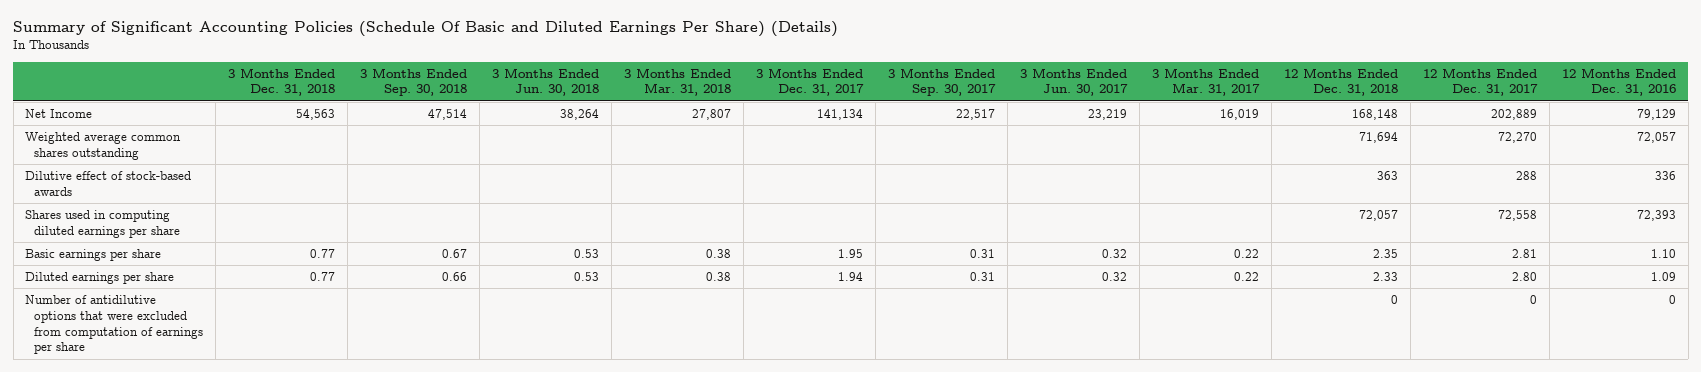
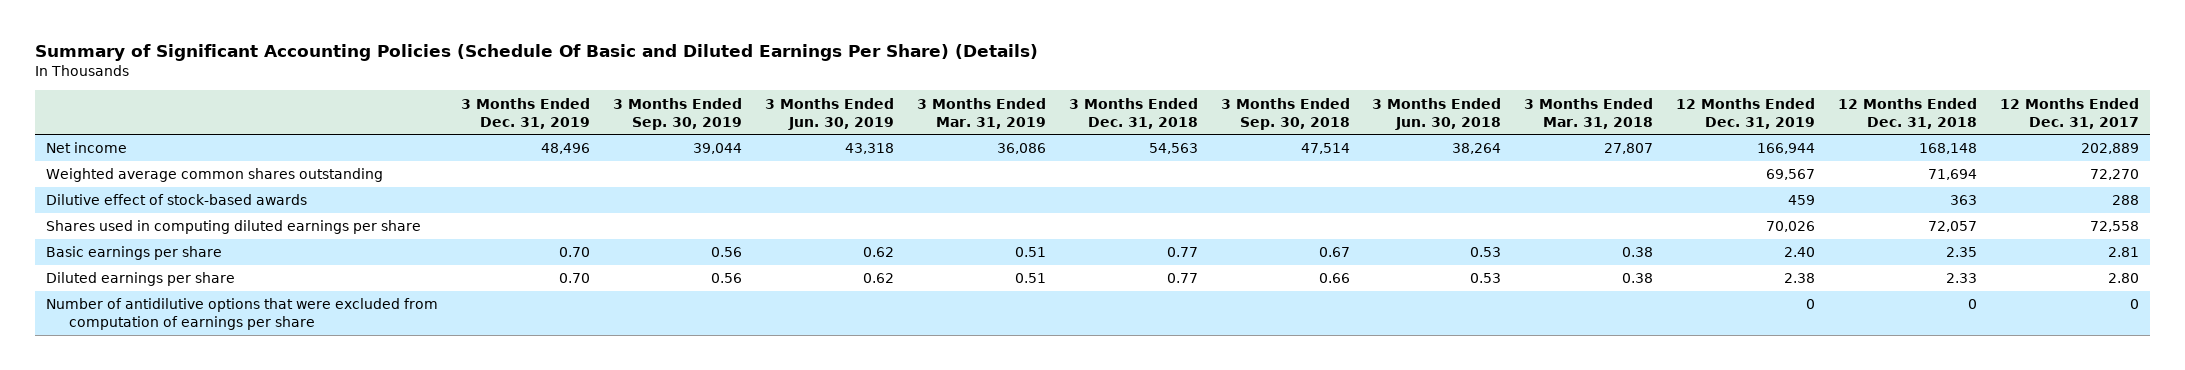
- | 3 Months Ended Dec. 31, 2018 | 3 Months Ended Sep. 30, 2018 | 3 Months Ended Jun. 30, 2018 | 3 Months Ended Mar. 31, 2018 | 3 Months Ended Dec. 31, 2017 | 3 Months Ended Sep. 30, 2017 | 3 Months Ended Jun. 30, 2017 | 3 Months Ended Mar. 31, 2017 | 12 Months Ended Dec. 31, 2018 | 12 Months Ended Dec. 31, 2017 | 12 Months Ended Dec. 31, 2016
+ | 3 Months Ended Dec. 31, 2019 | 3 Months Ended Sep. 30, 2019 | 3 Months Ended Jun. 30, 2019 | 3 Months Ended Mar. 31, 2019 | 3 Months Ended Dec. 31, 2018 | 3 Months Ended Sep. 30, 2018 | 3 Months Ended Jun. 30, 2018 | 3 Months Ended Mar. 31, 2018 | 12 Months Ended Dec. 31, 2019 | 12 Months Ended Dec. 31, 2018 | 12 Months Ended Dec. 31, 2017
- Net Income | 54,563 | 47,514 | 38,264 | 27,807 | 141,134 | 22,517 | 23,219 | 16,019 | 168,148 | 202,889 | 79,129
+ Net income | 48,496 | 39,044 | 43,318 | 36,086 | 54,563 | 47,514 | 38,264 | 27,807 | 166,944 | 168,148 | 202,889

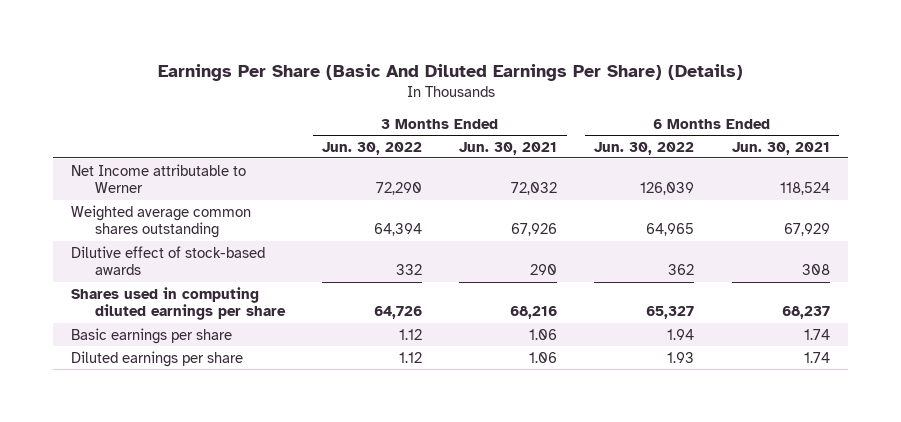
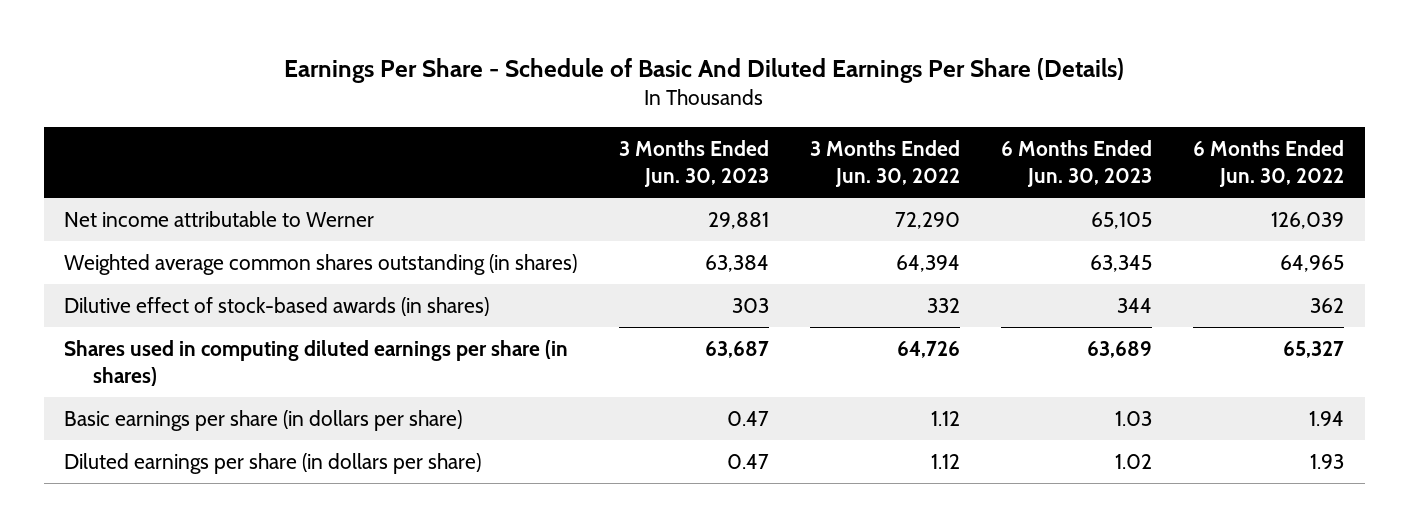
- Earnings Per Share (Basic And Diluted Earnings Per Share) (Details)
+ Earnings Per Share - Schedule of Basic And Diluted Earnings Per Share (Details)
- | 3 Months Ended Jun. 30, 2022 | 3 Months Ended Jun. 30, 2021 | 6 Months Ended Jun. 30, 2022 | 6 Months Ended Jun. 30, 2021
+ | 3 Months Ended Jun. 30, 2023 | 3 Months Ended Jun. 30, 2022 | 6 Months Ended Jun. 30, 2023 | 6 Months Ended Jun. 30, 2022
- Net Income attributable to Werner | 72,290 | 72,032 | 126,039 | 118,524
- Weighted average common shares outstanding | 64,394 | 67,926 | 64,965 | 67,929
- Dilutive effect of stock-based awards | 332 | 290 | 362 | 308
- Shares used in computing diluted earnings per share | 64,726 | 68,216 | 65,327 | 68,237
- Basic earnings per share | 1.12 | 1.06 | 1.94 | 1.74
- Diluted earnings per share | 1.12 | 1.06 | 1.93 | 1.74
+ Net income attributable to Werner | 29,881 | 72,290 | 65,105 | 126,039
+ Weighted average common shares outstanding (in shares) | 63,384 | 64,394 | 63,345 | 64,965
+ Dilutive effect of stock-based awards (in shares) | 303 | 332 | 344 | 362
+ Shares used in computing diluted earnings per share (in shares) | 63,687 | 64,726 | 63,689 | 65,327
+ Basic earnings per share (in dollars per share) | 0.47 | 1.12 | 1.03 | 1.94
+ Diluted earnings per share (in dollars per share) | 0.47 | 1.12 | 1.02 | 1.93

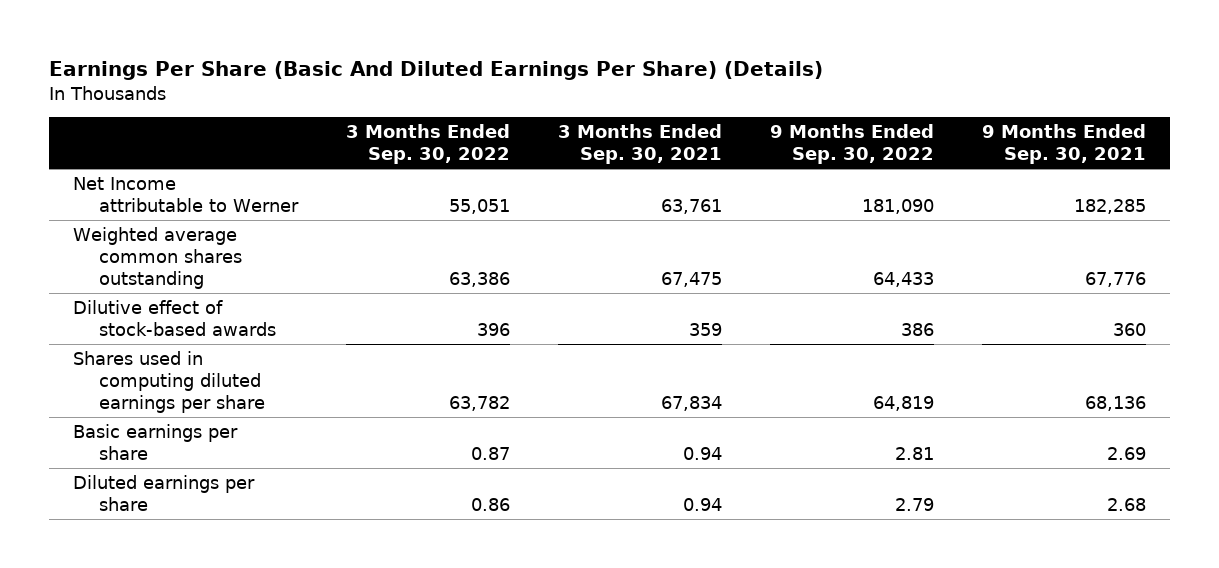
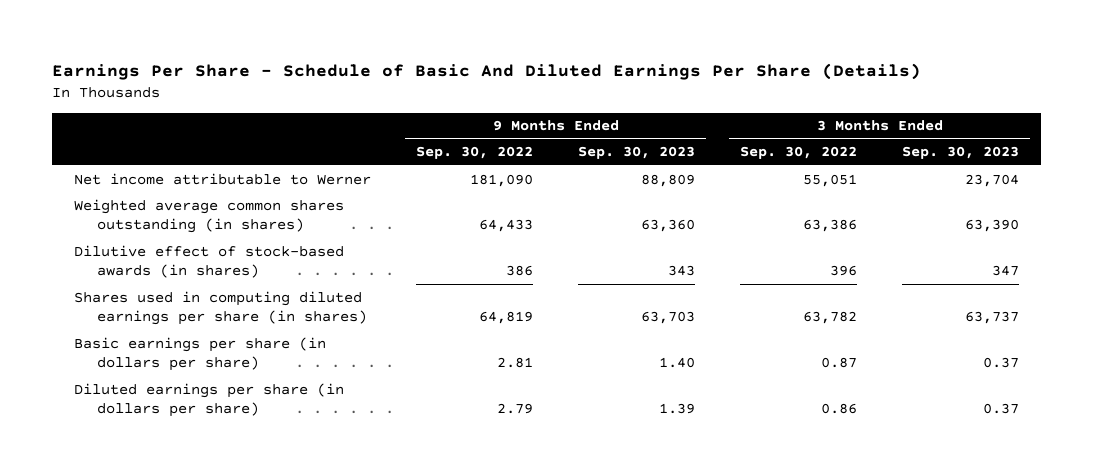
- Earnings Per Share (Basic And Diluted Earnings Per Share) (Details)
+ Earnings Per Share - Schedule of Basic And Diluted Earnings Per Share (Details)
- | 3 Months Ended Sep. 30, 2022 | 3 Months Ended Sep. 30, 2021 | 9 Months Ended Sep. 30, 2022 | 9 Months Ended Sep. 30, 2021
+ | 9 Months Ended Sep. 30, 2022 | 9 Months Ended Sep. 30, 2023 | 3 Months Ended Sep. 30, 2022 | 3 Months Ended Sep. 30, 2023
- Net Income attributable to Werner | 55,051 | 63,761 | 181,090 | 182,285
- Weighted average common shares outstanding | 63,386 | 67,475 | 64,433 | 67,776
- Dilutive effect of stock-based awards | 396 | 359 | 386 | 360
- Shares used in computing diluted earnings per share | 63,782 | 67,834 | 64,819 | 68,136
- Basic earnings per share | 0.87 | 0.94 | 2.81 | 2.69
- Diluted earnings per share | 0.86 | 0.94 | 2.79 | 2.68
+ Net income attributable to Werner | 181,090 | 88,809 | 55,051 | 23,704
+ Weighted average common shares outstanding (in shares) | 64,433 | 63,360 | 63,386 | 63,390
+ Dilutive effect of stock-based awards (in shares) | 386 | 343 | 396 | 347
+ Shares used in computing diluted earnings per share (in shares) | 64,819 | 63,703 | 63,782 | 63,737
+ Basic earnings per share (in dollars per share) | 2.81 | 1.40 | 0.87 | 0.37
+ Diluted earnings per share (in dollars per share) | 2.79 | 1.39 | 0.86 | 0.37

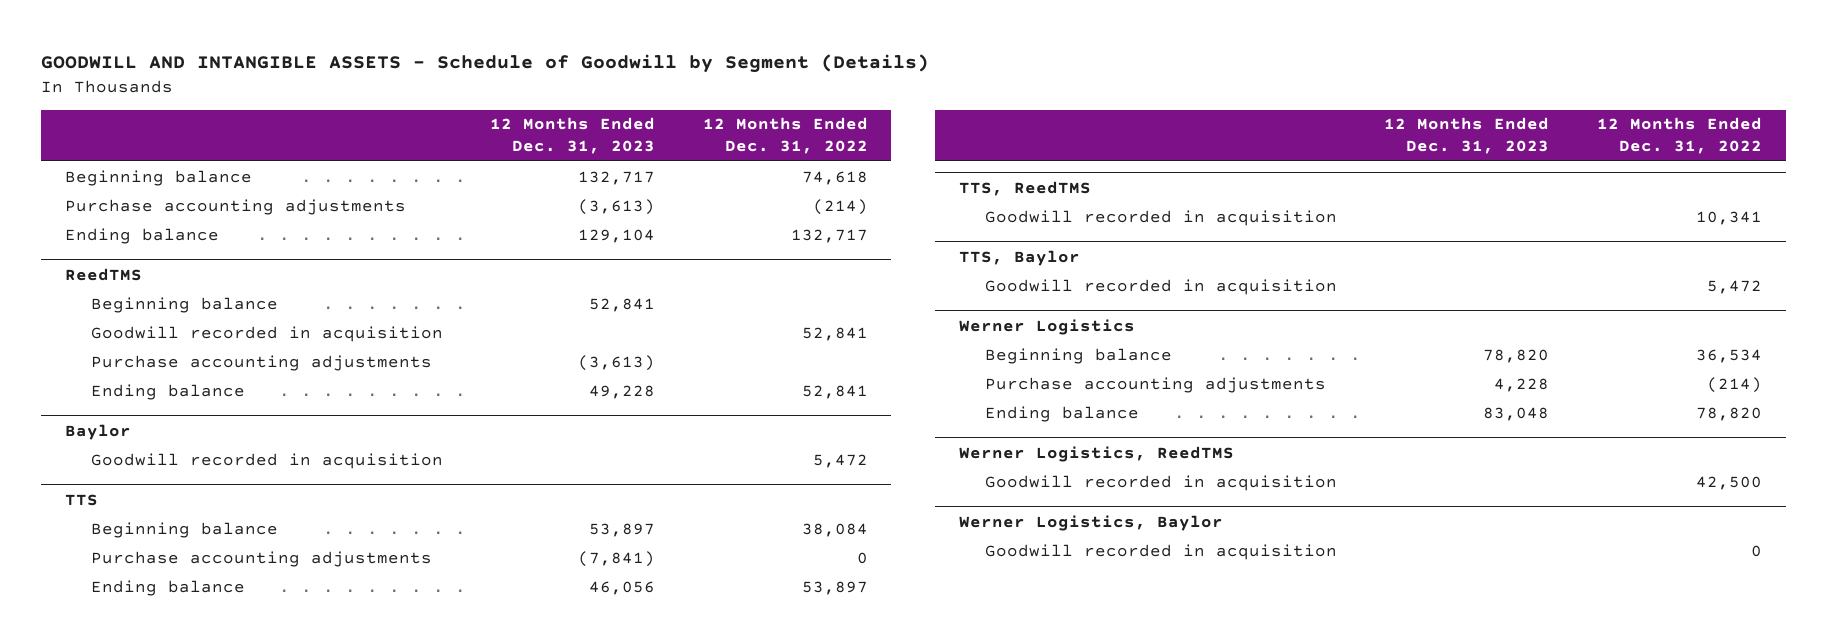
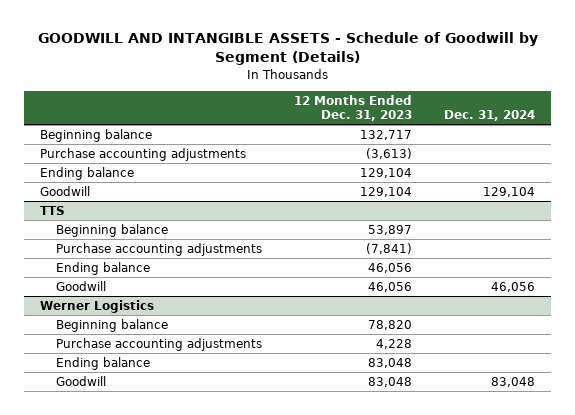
- | 12 Months Ended Dec. 31, 2023 | 12 Months Ended Dec. 31, 2022
+ | 12 Months Ended Dec. 31, 2023 | Dec. 31, 2024
- ReedTMS
- Beginning balance | 52,841 |
- Goodwill recorded in acquisition | | 52,841
- Purchase accounting adjustments | (3,613) |
- Ending balance | 49,228 | 52,841
- Baylor
- Goodwill recorded in acquisition | | 5,472
+ Goodwill | 129,104 | 129,104
- TTS, ReedTMS
- Goodwill recorded in acquisition | | 10,341
- TTS, Baylor
- Goodwill recorded in acquisition | | 5,472
@ TTS
+ Goodwill | 46,056 | 46,056
- Werner Logistics, ReedTMS
- Goodwill recorded in acquisition | | 42,500
- Werner Logistics, Baylor
- Goodwill recorded in acquisition | | 0
@ Werner Logistics
+ Goodwill | 83,048 | 83,048

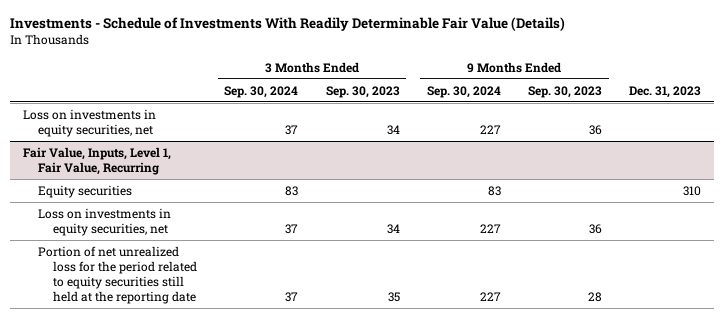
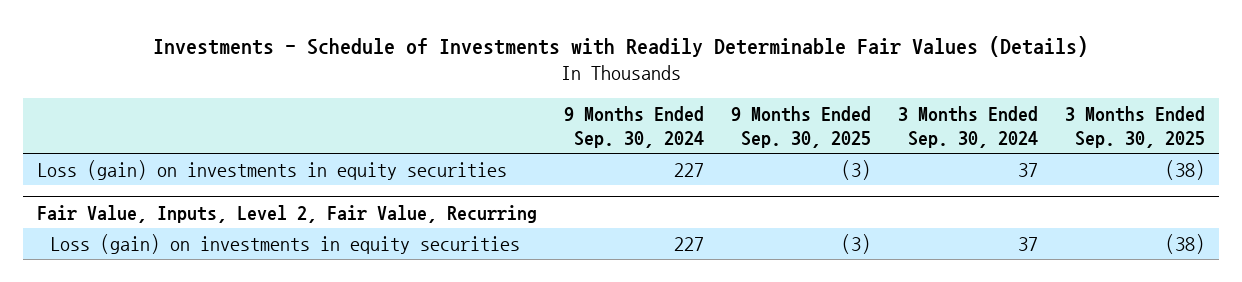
- Investments - Schedule of Investments With Readily Determinable Fair Value (Details)
+ Investments - Schedule of Investments with Readily Determinable Fair Values (Details)
- | 3 Months Ended Sep. 30, 2024 | 3 Months Ended Sep. 30, 2023 | 9 Months Ended Sep. 30, 2024 | 9 Months Ended Sep. 30, 2023 | Dec. 31, 2023
+ | 9 Months Ended Sep. 30, 2024 | 9 Months Ended Sep. 30, 2025 | 3 Months Ended Sep. 30, 2024 | 3 Months Ended Sep. 30, 2025
- Loss on investments in equity securities, net | 37 | 34 | 227 | 36 |
- Fair Value, Inputs, Level 1, Fair Value, Recurring
- Equity securities | 83 | | 83 | | 310
- Loss on investments in equity securities, net | 37 | 34 | 227 | 36 |
- Portion of net unrealized loss for the period related to equity securities still held at the reporting date | 37 | 35 | 227 | 28 |
+ Loss (gain) on investments in equity securities | 227 | (3) | 37 | (38)
+ Fair Value, Inputs, Level 2, Fair Value, Recurring
+ Loss (gain) on investments in equity securities | 227 | (3) | 37 | (38)

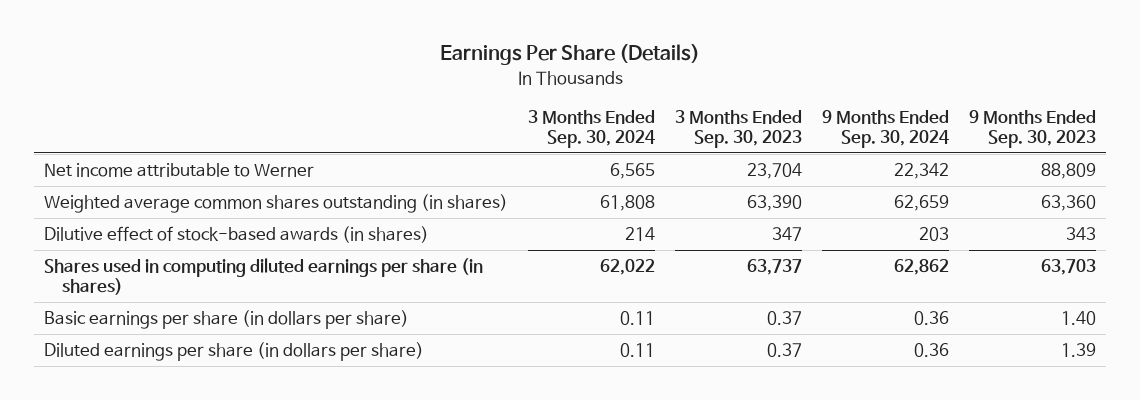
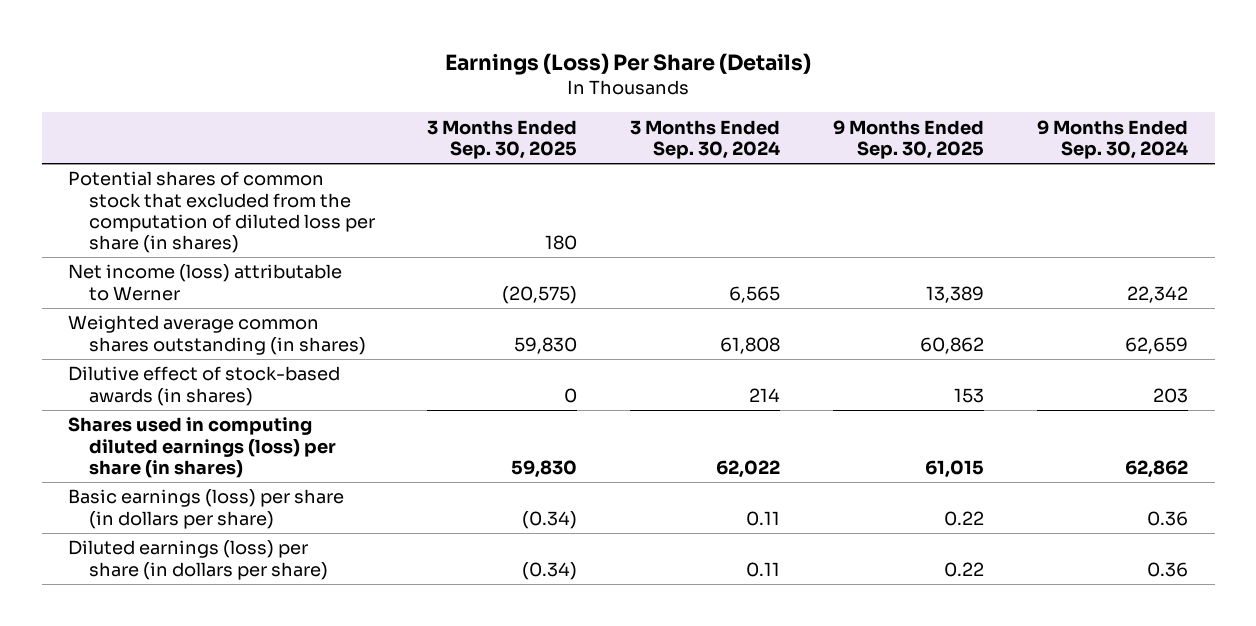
- Earnings Per Share (Details)
+ Earnings (Loss) Per Share (Details)
- | 3 Months Ended Sep. 30, 2024 | 3 Months Ended Sep. 30, 2023 | 9 Months Ended Sep. 30, 2024 | 9 Months Ended Sep. 30, 2023
+ | 3 Months Ended Sep. 30, 2025 | 3 Months Ended Sep. 30, 2024 | 9 Months Ended Sep. 30, 2025 | 9 Months Ended Sep. 30, 2024
- Net income attributable to Werner | 6,565 | 23,704 | 22,342 | 88,809
+ Potential shares of common stock that excluded from the computation of diluted loss per share (in shares) | 180 | | |
+ Net income (loss) attributable to Werner | (20,575) | 6,565 | 13,389 | 22,342
- Shares used in computing diluted earnings per share (in shares) | 62,022 | 63,737 | 62,862 | 63,703
- Basic earnings per share (in dollars per share) | 0.11 | 0.37 | 0.36 | 1.40
- Diluted earnings per share (in dollars per share) | 0.11 | 0.37 | 0.36 | 1.39
+ Shares used in computing diluted earnings (loss) per share (in shares) | 59,830 | 62,022 | 61,015 | 62,862
+ Basic earnings (loss) per share (in dollars per share) | (0.34) | 0.11 | 0.22 | 0.36
+ Diluted earnings (loss) per share (in dollars per share) | (0.34) | 0.11 | 0.22 | 0.36

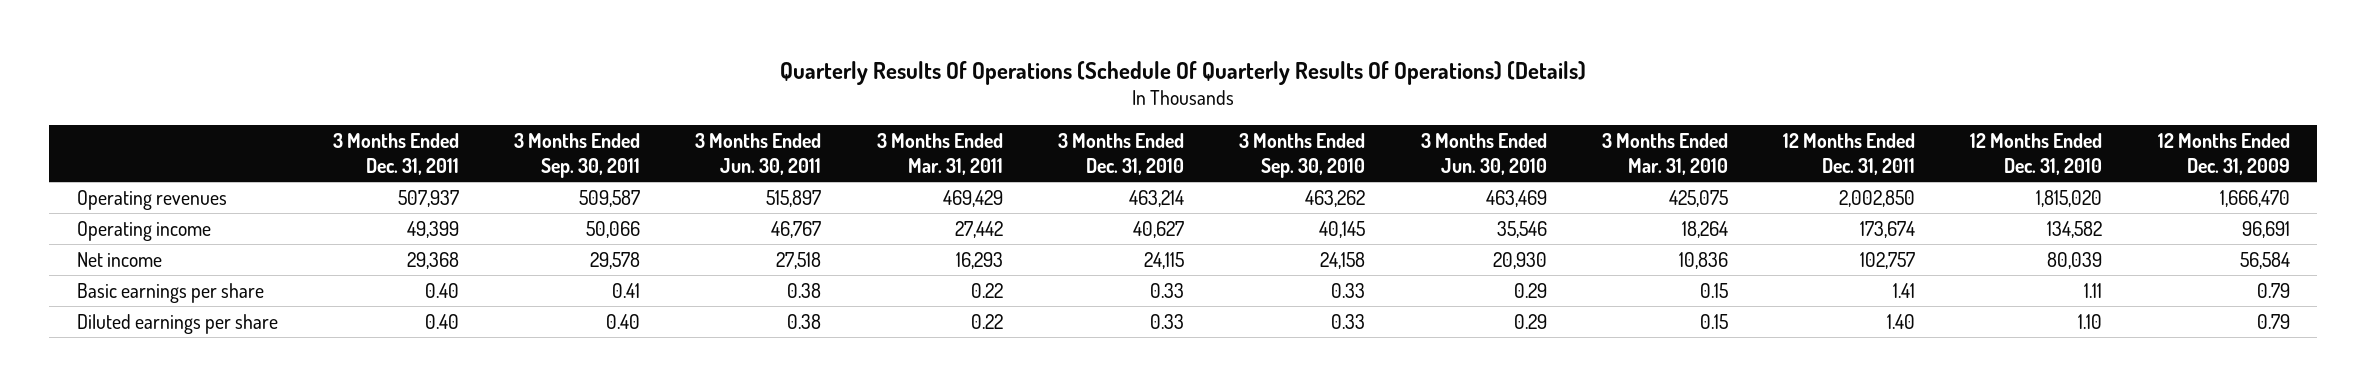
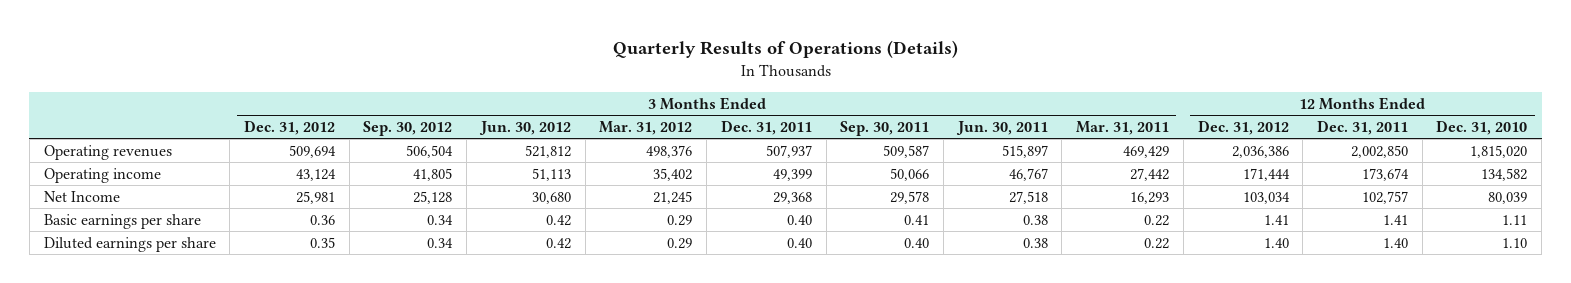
- Quarterly Results Of Operations (Schedule Of Quarterly Results Of Operations) (Details)
+ Quarterly Results of Operations (Details)
- | 3 Months Ended Dec. 31, 2011 | 3 Months Ended Sep. 30, 2011 | 3 Months Ended Jun. 30, 2011 | 3 Months Ended Mar. 31, 2011 | 3 Months Ended Dec. 31, 2010 | 3 Months Ended Sep. 30, 2010 | 3 Months Ended Jun. 30, 2010 | 3 Months Ended Mar. 31, 2010 | 12 Months Ended Dec. 31, 2011 | 12 Months Ended Dec. 31, 2010 | 12 Months Ended Dec. 31, 2009
+ | 3 Months Ended Dec. 31, 2012 | 3 Months Ended Sep. 30, 2012 | 3 Months Ended Jun. 30, 2012 | 3 Months Ended Mar. 31, 2012 | 3 Months Ended Dec. 31, 2011 | 3 Months Ended Sep. 30, 2011 | 3 Months Ended Jun. 30, 2011 | 3 Months Ended Mar. 31, 2011 | 12 Months Ended Dec. 31, 2012 | 12 Months Ended Dec. 31, 2011 | 12 Months Ended Dec. 31, 2010
- Net income | 29,368 | 29,578 | 27,518 | 16,293 | 24,115 | 24,158 | 20,930 | 10,836 | 102,757 | 80,039 | 56,584
+ Net Income | 25,981 | 25,128 | 30,680 | 21,245 | 29,368 | 29,578 | 27,518 | 16,293 | 103,034 | 102,757 | 80,039

